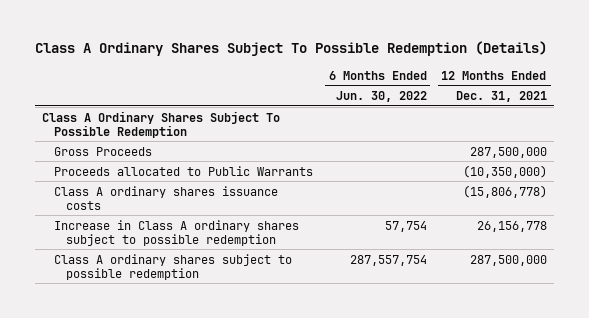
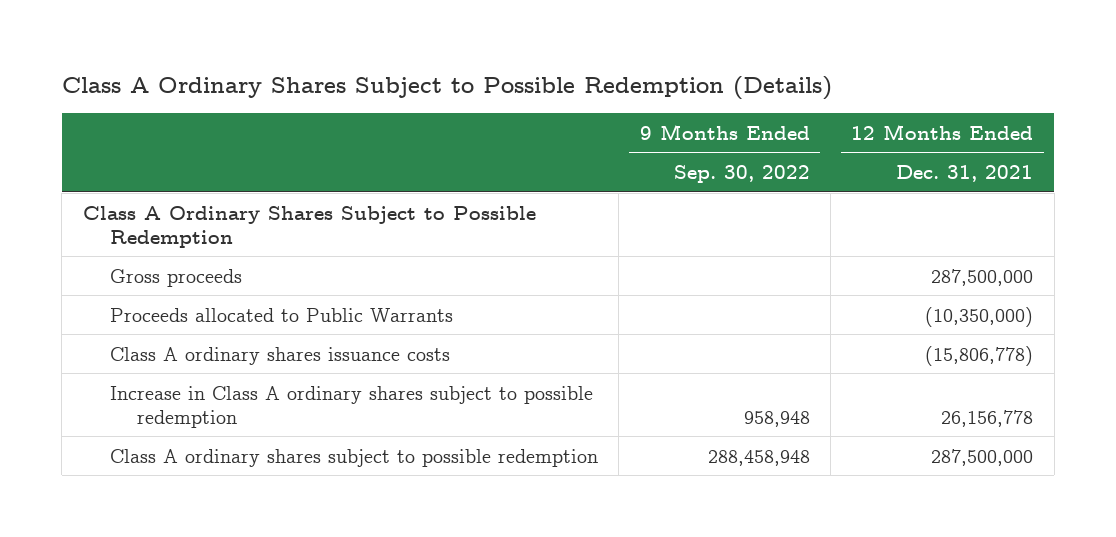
- Class A Ordinary Shares Subject To Possible Redemption (Details)
+ Class A Ordinary Shares Subject to Possible Redemption (Details)
- | 6 Months Ended Jun. 30, 2022 | 12 Months Ended Dec. 31, 2021
+ | 9 Months Ended Sep. 30, 2022 | 12 Months Ended Dec. 31, 2021
- Class A Ordinary Shares Subject To Possible Redemption
- Gross Proceeds | | 287,500,000
+ Class A Ordinary Shares Subject to Possible Redemption
+ Gross proceeds | | 287,500,000

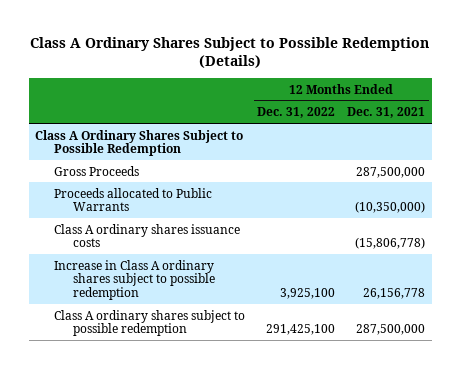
- | 9 Months Ended Sep. 30, 2022 | 12 Months Ended Dec. 31, 2021
+ | 12 Months Ended Dec. 31, 2022 | 12 Months Ended Dec. 31, 2021
- Gross proceeds | | 287,500,000
+ Gross Proceeds | | 287,500,000

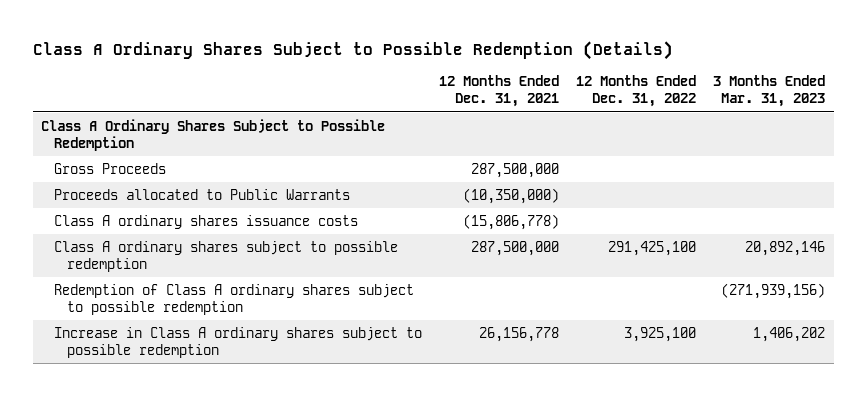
- | 12 Months Ended Dec. 31, 2022 | 12 Months Ended Dec. 31, 2021
+ | 12 Months Ended Dec. 31, 2021 | 12 Months Ended Dec. 31, 2022 | 3 Months Ended Mar. 31, 2023
+ Redemption of Class A ordinary shares subject to possible redemption | | | (271,939,156)
moved down: Increase in Class A ordinary shares subject to possible redemption | 26,156,778 | 3,925,100 | 1,406,202

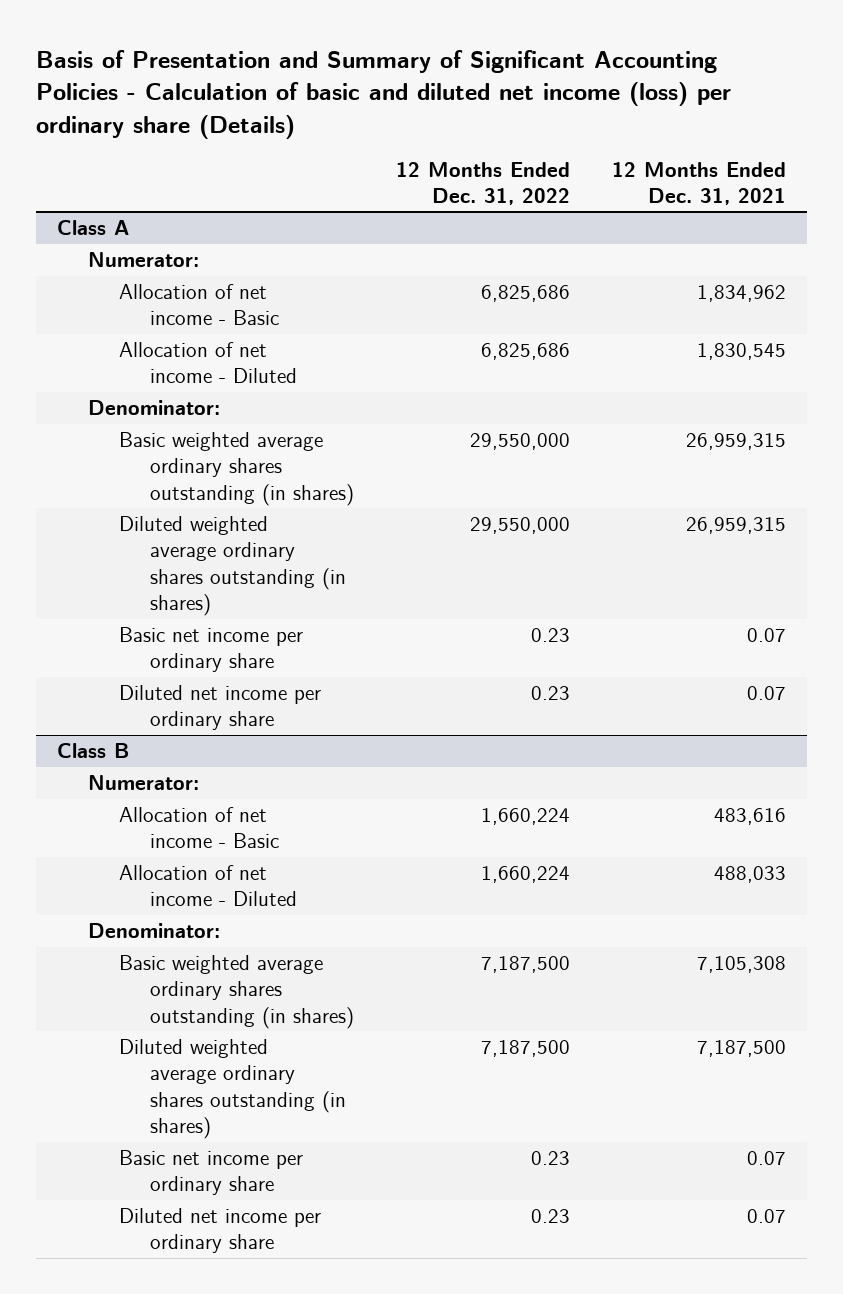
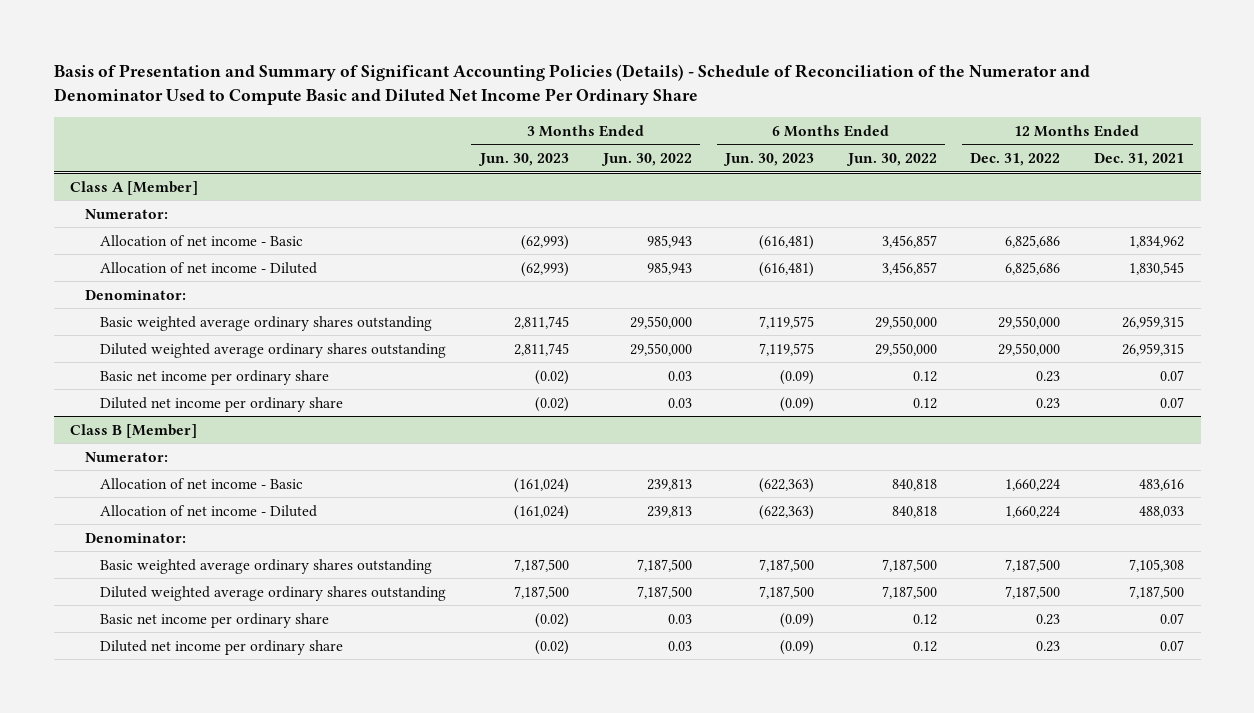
- Basis of Presentation and Summary of Significant Accounting Policies - Calculation of basic and diluted net income (loss) per ordinary share (Details)
+ Basis of Presentation and Summary of Significant Accounting Policies (Details) - Schedule of Reconciliation of the Numerator and Denominator Used to Compute Basic and Diluted Net Income Per Ordinary Share
- | 12 Months Ended Dec. 31, 2022 | 12 Months Ended Dec. 31, 2021
+ | 3 Months Ended Jun. 30, 2023 | 3 Months Ended Jun. 30, 2022 | 6 Months Ended Jun. 30, 2023 | 6 Months Ended Jun. 30, 2022 | 12 Months Ended Dec. 31, 2022 | 12 Months Ended Dec. 31, 2021
- Class A
+ Class A [Member]
- Basic weighted average ordinary shares outstanding (in shares) | 29,550,000 | 26,959,315
- Diluted weighted average ordinary shares outstanding (in shares) | 29,550,000 | 26,959,315
+ Basic weighted average ordinary shares outstanding | 2,811,745 | 29,550,000 | 7,119,575 | 29,550,000 | 29,550,000 | 26,959,315
+ Diluted weighted average ordinary shares outstanding | 2,811,745 | 29,550,000 | 7,119,575 | 29,550,000 | 29,550,000 | 26,959,315
- Class B
+ Class B [Member]
- Basic weighted average ordinary shares outstanding (in shares) | 7,187,500 | 7,105,308
- Diluted weighted average ordinary shares outstanding (in shares) | 7,187,500 | 7,187,500
+ Basic weighted average ordinary shares outstanding | 7,187,500 | 7,187,500 | 7,187,500 | 7,187,500 | 7,187,500 | 7,105,308
+ Diluted weighted average ordinary shares outstanding | 7,187,500 | 7,187,500 | 7,187,500 | 7,187,500 | 7,187,500 | 7,187,500

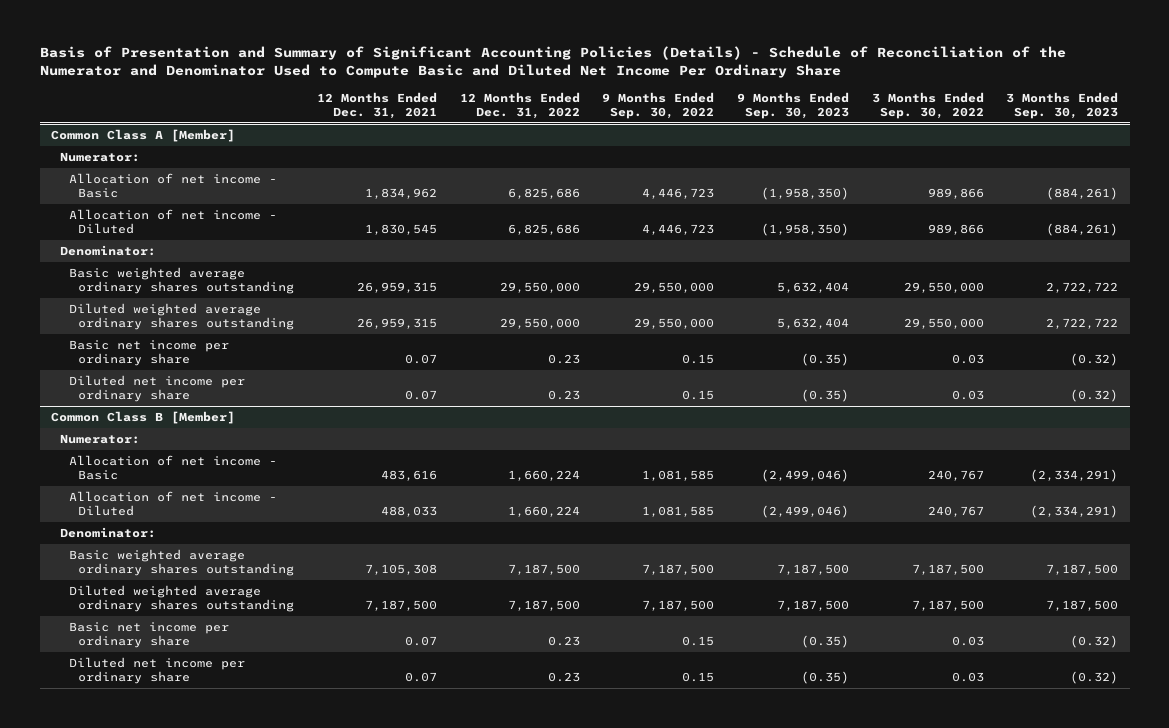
- | 3 Months Ended Jun. 30, 2023 | 3 Months Ended Jun. 30, 2022 | 6 Months Ended Jun. 30, 2023 | 6 Months Ended Jun. 30, 2022 | 12 Months Ended Dec. 31, 2022 | 12 Months Ended Dec. 31, 2021
+ | 12 Months Ended Dec. 31, 2021 | 12 Months Ended Dec. 31, 2022 | 9 Months Ended Sep. 30, 2022 | 9 Months Ended Sep. 30, 2023 | 3 Months Ended Sep. 30, 2022 | 3 Months Ended Sep. 30, 2023
- Class A [Member]
+ Common Class A [Member]
- Class B [Member]
+ Common Class B [Member]

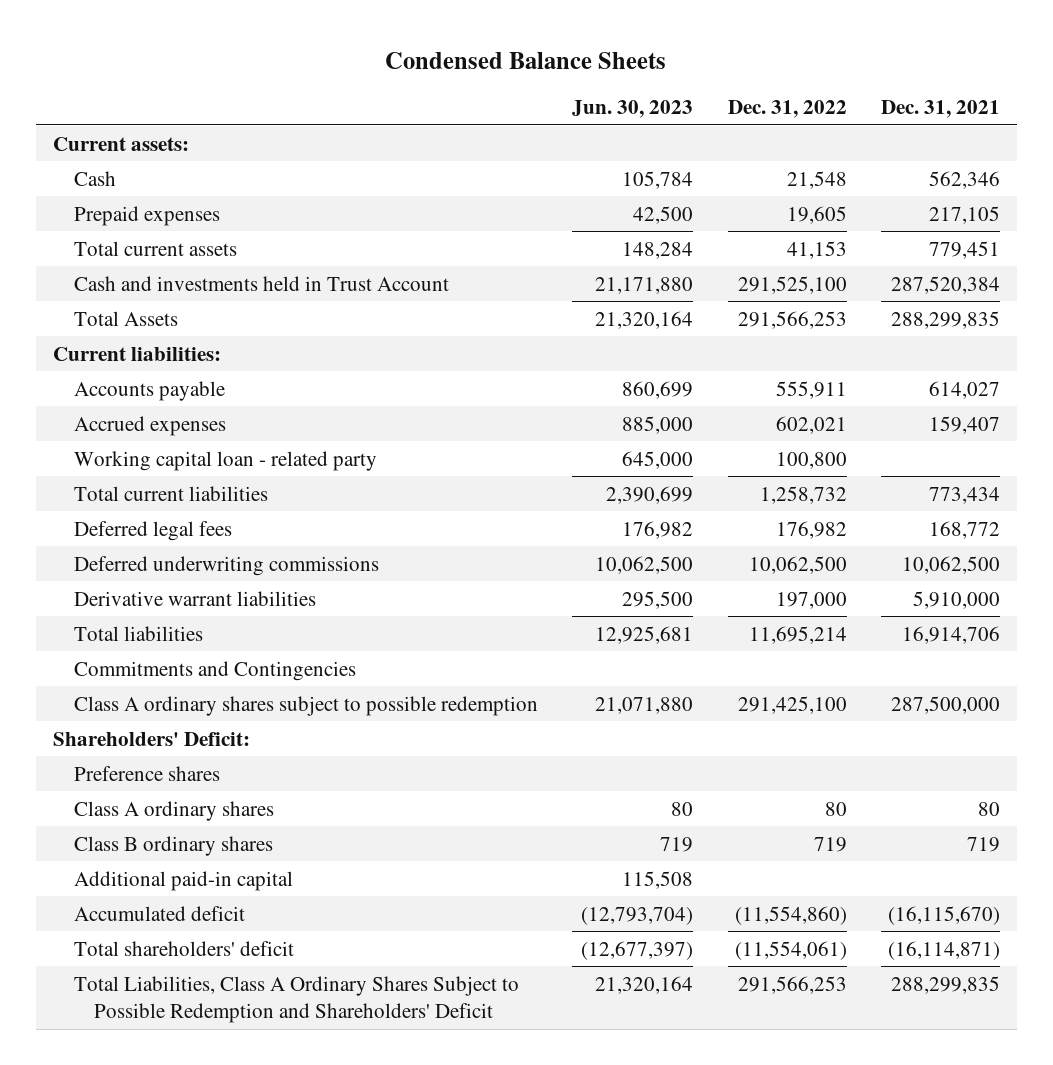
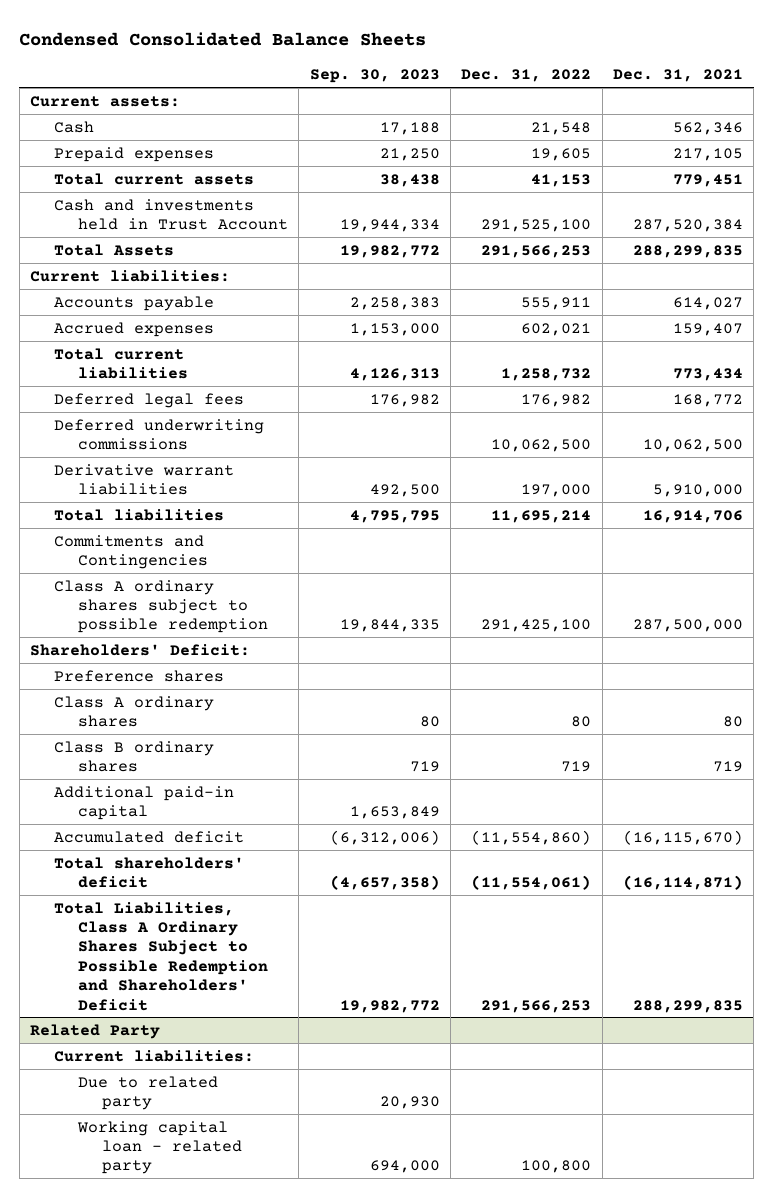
- Condensed Balance Sheets
+ Condensed Consolidated Balance Sheets
- | Jun. 30, 2023 | Dec. 31, 2022 | Dec. 31, 2021
+ | Sep. 30, 2023 | Dec. 31, 2022 | Dec. 31, 2021
- Working capital loan - related party | 645,000 | 100,800 |
+ Related Party
+ Current liabilities:
+ Due to related party | 20,930 | |
+ Working capital loan - related party | 694,000 | 100,800 |

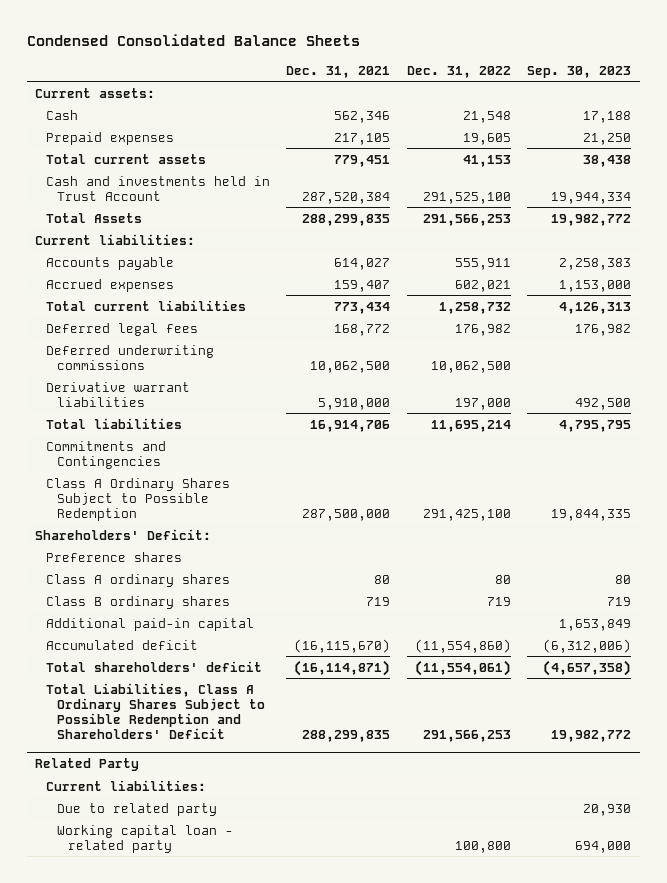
- | Sep. 30, 2023 | Dec. 31, 2022 | Dec. 31, 2021
+ | Dec. 31, 2021 | Dec. 31, 2022 | Sep. 30, 2023
- Class A ordinary shares subject to possible redemption | 19,844,335 | 291,425,100 | 287,500,000
+ Class A Ordinary Shares Subject to Possible Redemption | 287,500,000 | 291,425,100 | 19,844,335

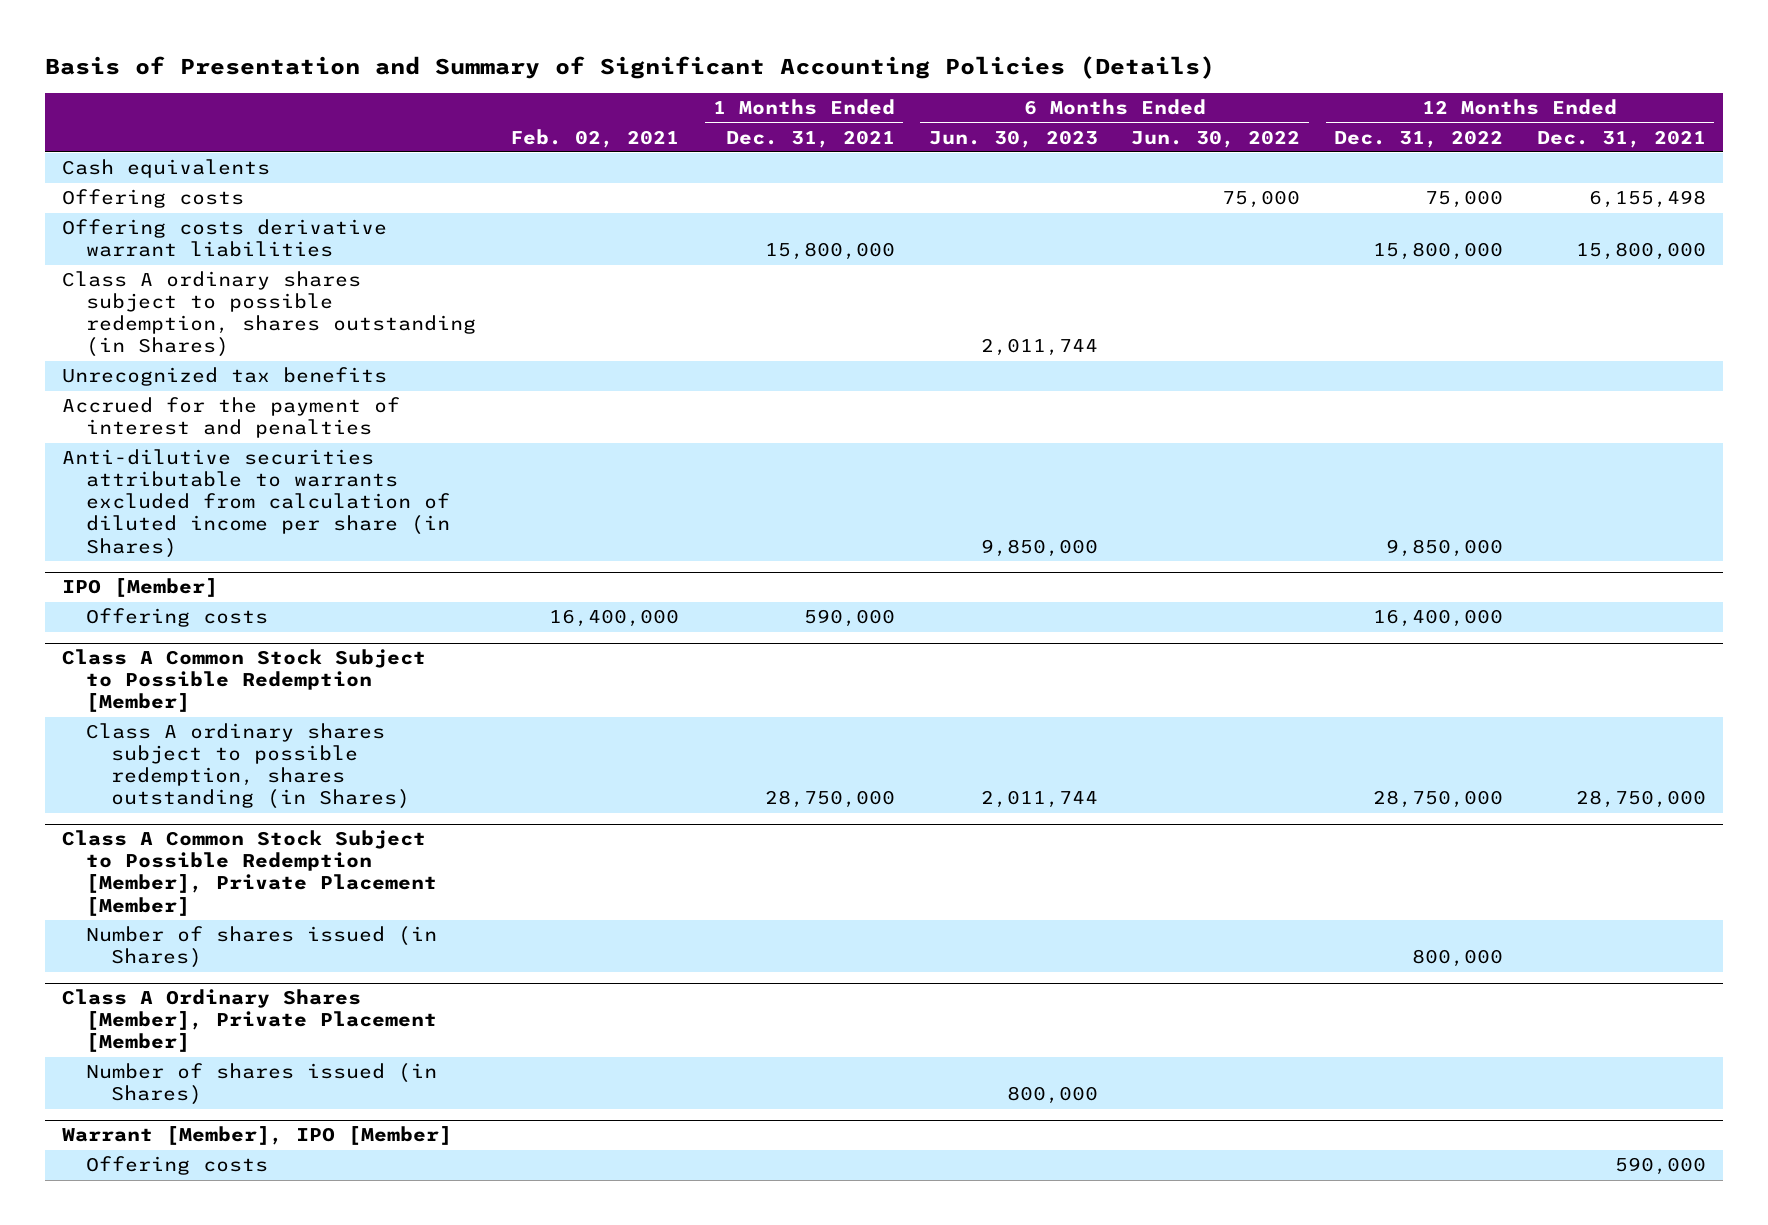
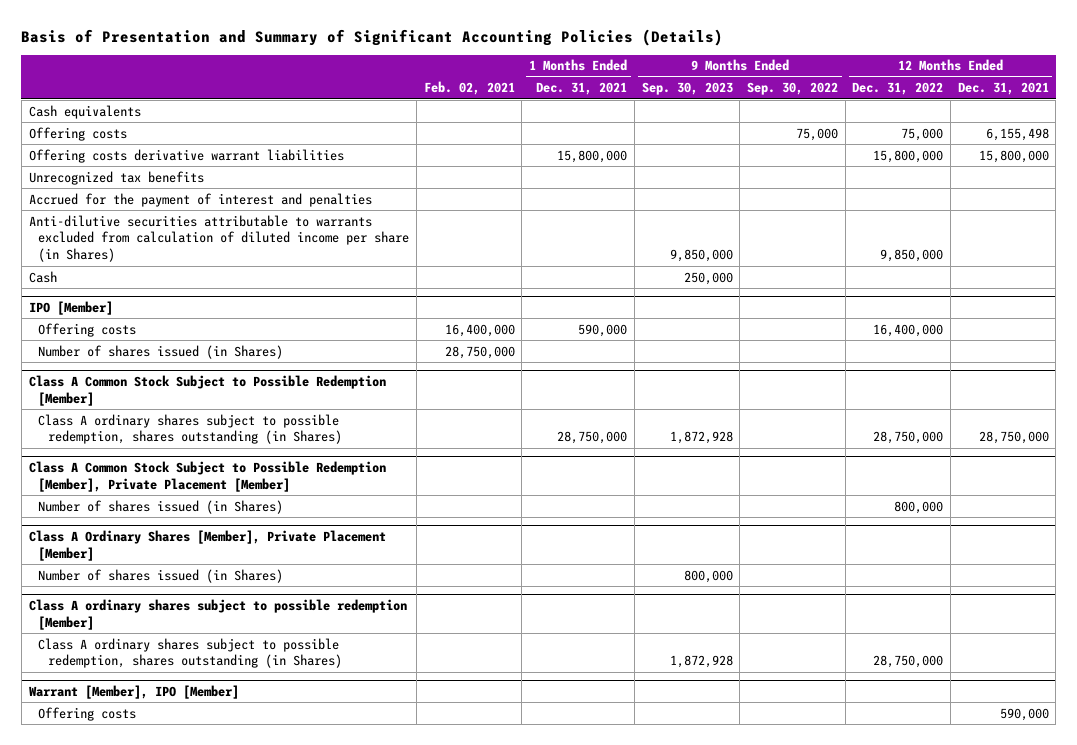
- | Feb. 02, 2021 | 1 Months Ended Dec. 31, 2021 | 6 Months Ended Jun. 30, 2023 | 6 Months Ended Jun. 30, 2022 | 12 Months Ended Dec. 31, 2022 | 12 Months Ended Dec. 31, 2021
+ | Feb. 02, 2021 | 1 Months Ended Dec. 31, 2021 | 9 Months Ended Sep. 30, 2023 | 9 Months Ended Sep. 30, 2022 | 12 Months Ended Dec. 31, 2022 | 12 Months Ended Dec. 31, 2021
- Class A ordinary shares subject to possible redemption, shares outstanding (in Shares) | | | 2,011,744 | | |
+ Cash | | | 250,000 | | |
@ IPO [Member]
+ Number of shares issued (in Shares) | 28,750,000 | | | | |
+ Class A ordinary shares subject to possible redemption [Member]
+ Class A ordinary shares subject to possible redemption, shares outstanding (in Shares) | | | 1,872,928 | | 28,750,000 |

